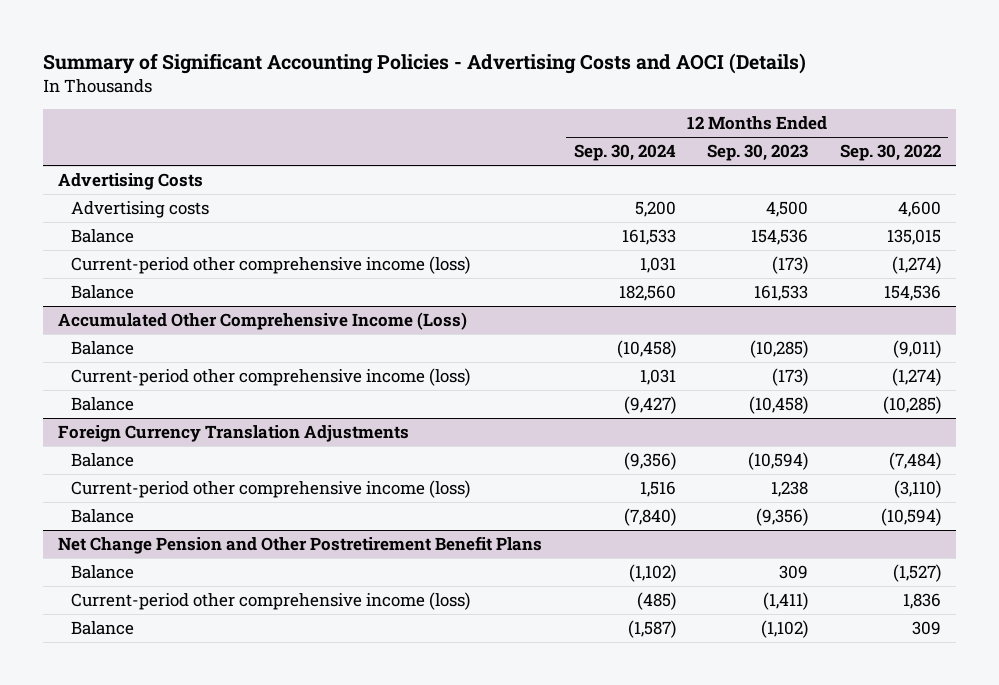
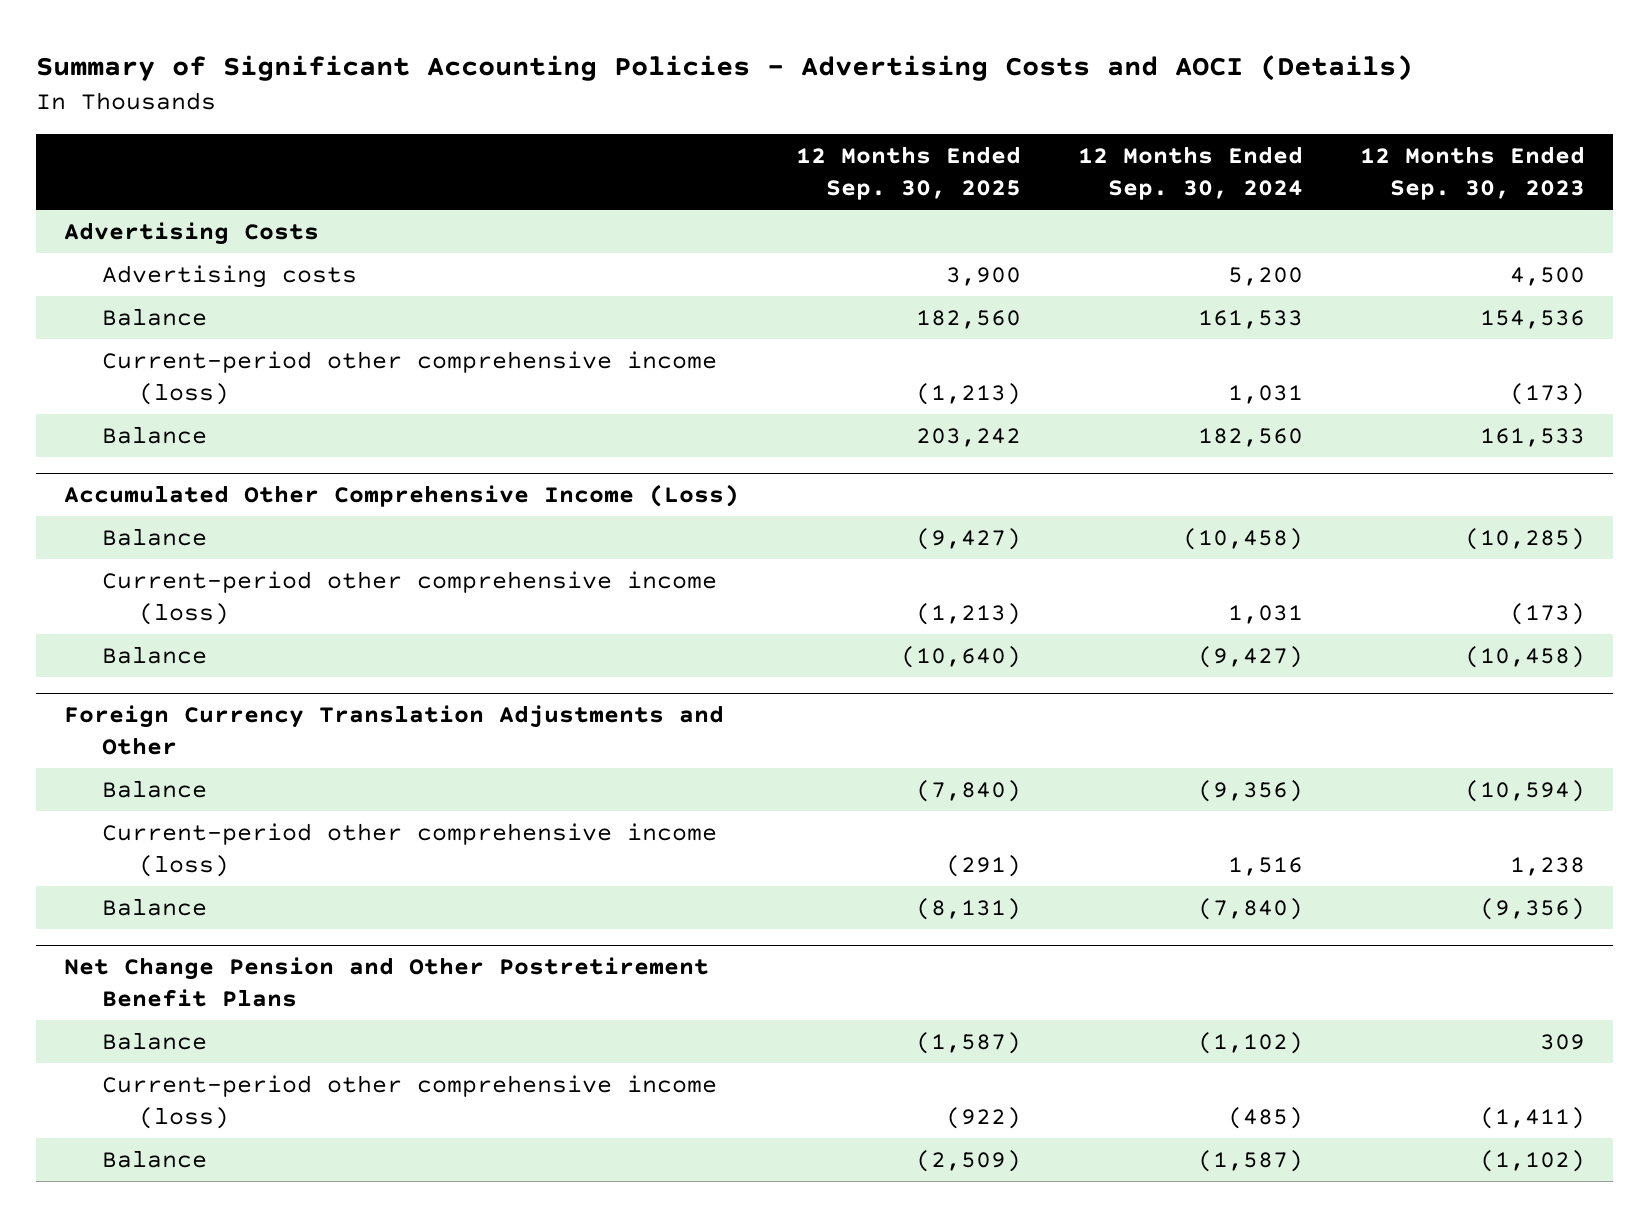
- | 12 Months Ended Sep. 30, 2024 | 12 Months Ended Sep. 30, 2023 | 12 Months Ended Sep. 30, 2022
+ | 12 Months Ended Sep. 30, 2025 | 12 Months Ended Sep. 30, 2024 | 12 Months Ended Sep. 30, 2023
- Foreign Currency Translation Adjustments
+ Foreign Currency Translation Adjustments and Other

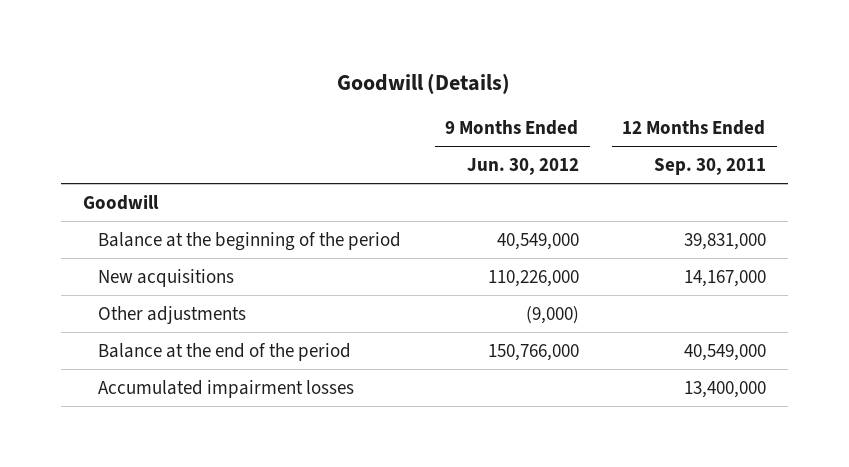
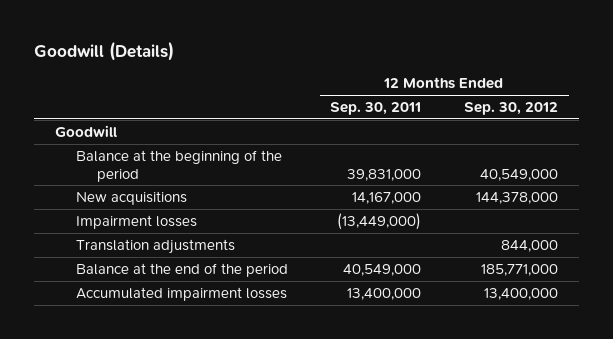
- | 9 Months Ended Jun. 30, 2012 | 12 Months Ended Sep. 30, 2011
+ | 12 Months Ended Sep. 30, 2011 | 12 Months Ended Sep. 30, 2012
- Other adjustments | (9,000) |
+ Impairment losses | (13,449,000) |
+ Translation adjustments | | 844,000

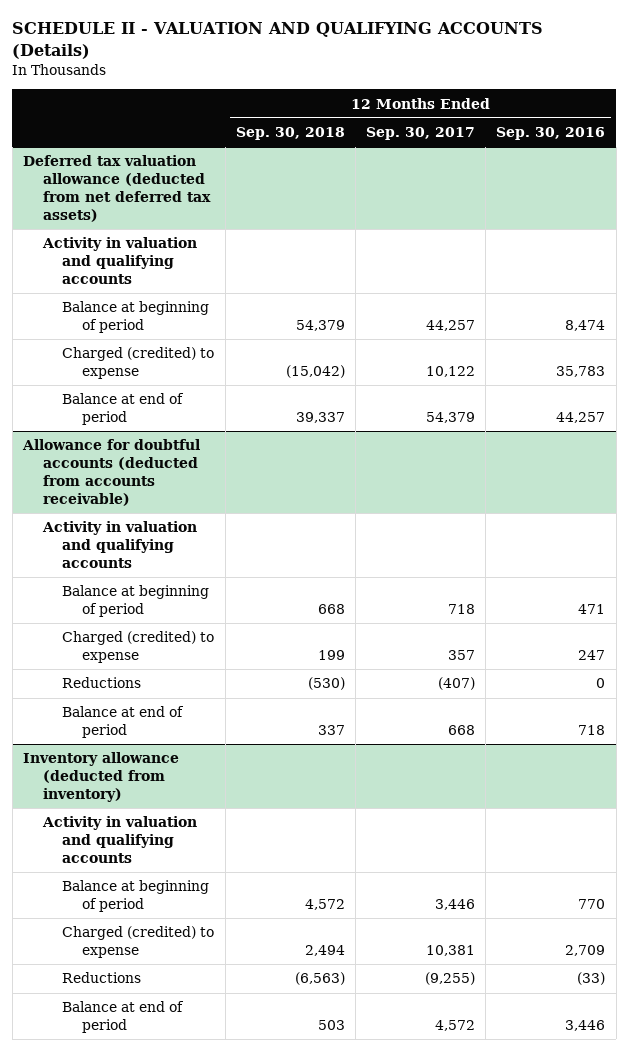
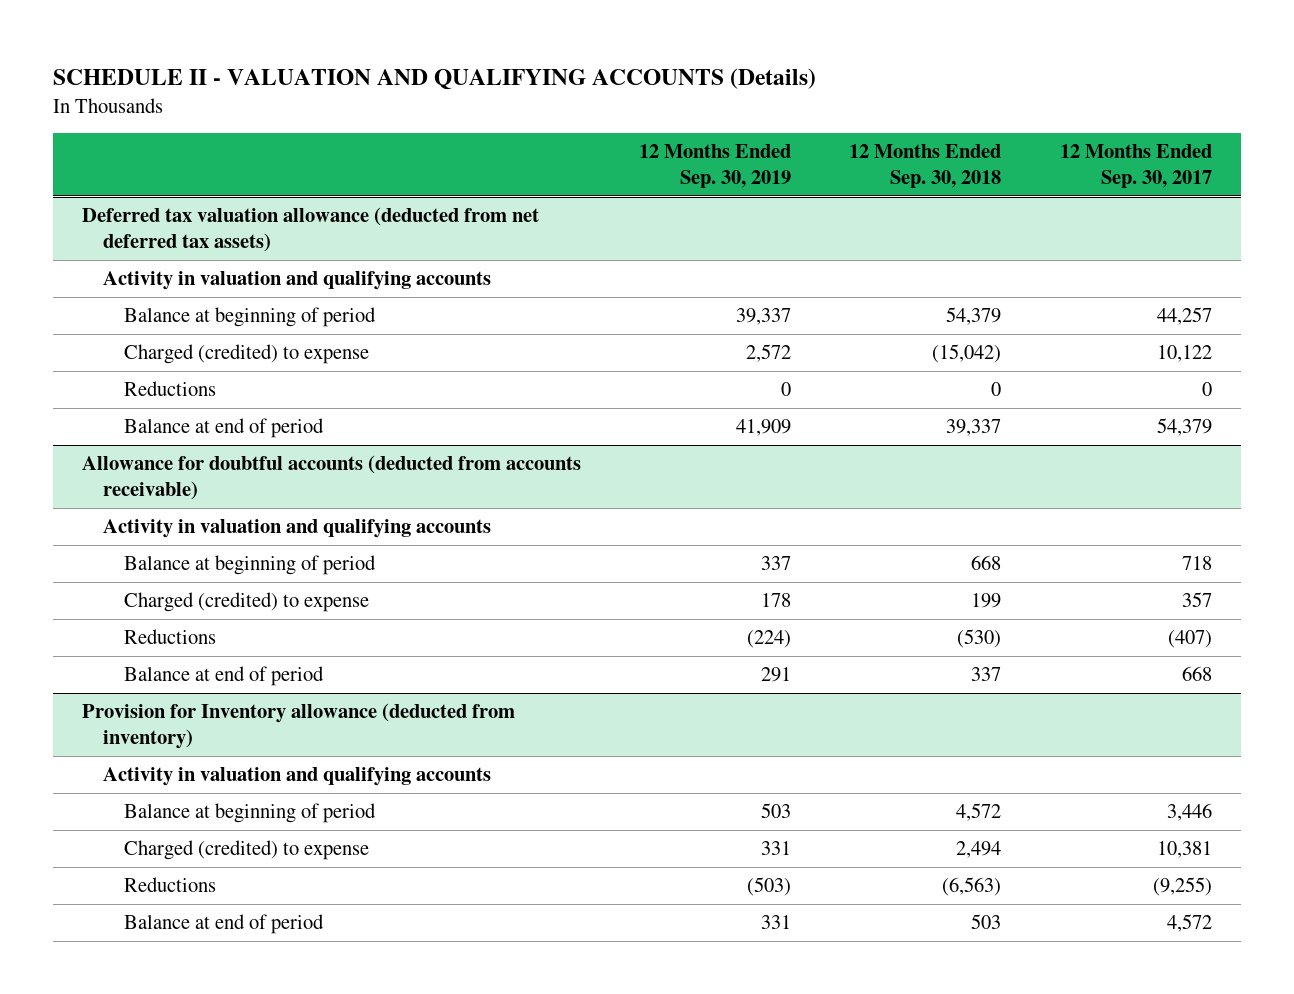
- | 12 Months Ended Sep. 30, 2018 | 12 Months Ended Sep. 30, 2017 | 12 Months Ended Sep. 30, 2016
+ | 12 Months Ended Sep. 30, 2019 | 12 Months Ended Sep. 30, 2018 | 12 Months Ended Sep. 30, 2017
@ Deferred tax valuation allowance (deducted from net deferred tax assets)
+ Reductions | 0 | 0 | 0
- Inventory allowance (deducted from inventory)
+ Provision for Inventory allowance (deducted from inventory)

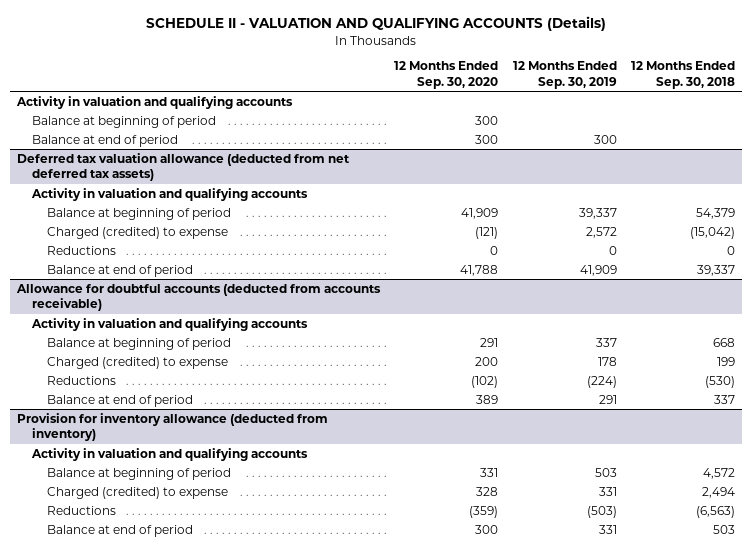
- | 12 Months Ended Sep. 30, 2019 | 12 Months Ended Sep. 30, 2018 | 12 Months Ended Sep. 30, 2017
+ | 12 Months Ended Sep. 30, 2020 | 12 Months Ended Sep. 30, 2019 | 12 Months Ended Sep. 30, 2018
+ Activity in valuation and qualifying accounts
+ Balance at beginning of period | 300 | |
+ Balance at end of period | 300 | 300 |
- Provision for Inventory allowance (deducted from inventory)
+ Provision for inventory allowance (deducted from inventory)

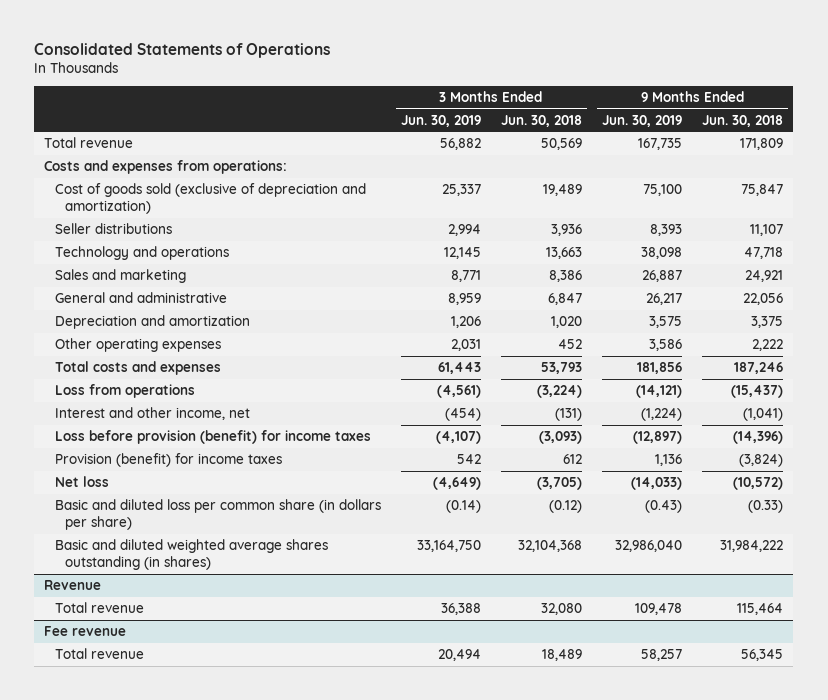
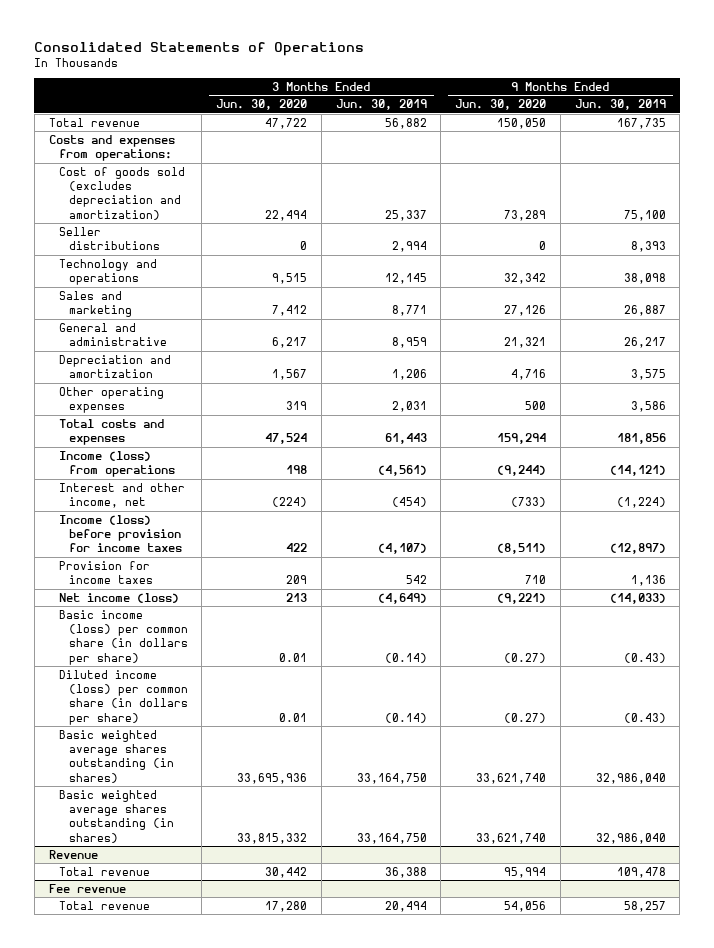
- | 3 Months Ended Jun. 30, 2019 | 3 Months Ended Jun. 30, 2018 | 9 Months Ended Jun. 30, 2019 | 9 Months Ended Jun. 30, 2018
+ | 3 Months Ended Jun. 30, 2020 | 3 Months Ended Jun. 30, 2019 | 9 Months Ended Jun. 30, 2020 | 9 Months Ended Jun. 30, 2019
- Cost of goods sold (exclusive of depreciation and amortization) | 25,337 | 19,489 | 75,100 | 75,847
+ Cost of goods sold (excludes depreciation and amortization) | 22,494 | 25,337 | 73,289 | 75,100
- Loss from operations | (4,561) | (3,224) | (14,121) | (15,437)
+ Income (loss) from operations | 198 | (4,561) | (9,244) | (14,121)
- Loss before provision (benefit) for income taxes | (4,107) | (3,093) | (12,897) | (14,396)
- Provision (benefit) for income taxes | 542 | 612 | 1,136 | (3,824)
- Net loss | (4,649) | (3,705) | (14,033) | (10,572)
- Basic and diluted loss per common share (in dollars per share) | (0.14) | (0.12) | (0.43) | (0.33)
- Basic and diluted weighted average shares outstanding (in shares) | 33,164,750 | 32,104,368 | 32,986,040 | 31,984,222
+ Income (loss) before provision for income taxes | 422 | (4,107) | (8,511) | (12,897)
+ Provision for income taxes | 209 | 542 | 710 | 1,136
+ Net income (loss) | 213 | (4,649) | (9,221) | (14,033)
+ Basic income (loss) per common share (in dollars per share) | 0.01 | (0.14) | (0.27) | (0.43)
+ Diluted income (loss) per common share (in dollars per share) | 0.01 | (0.14) | (0.27) | (0.43)
+ Basic weighted average shares outstanding (in shares) | 33,695,936 | 33,164,750 | 33,621,740 | 32,986,040
+ Basic weighted average shares outstanding (in shares) | 33,815,332 | 33,164,750 | 33,621,740 | 32,986,040

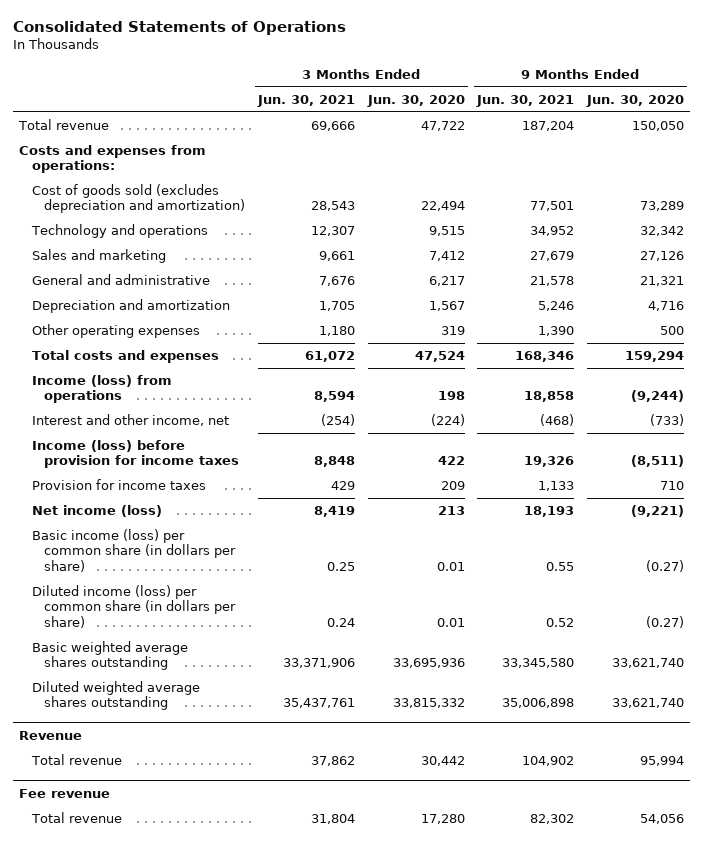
- | 3 Months Ended Jun. 30, 2020 | 3 Months Ended Jun. 30, 2019 | 9 Months Ended Jun. 30, 2020 | 9 Months Ended Jun. 30, 2019
+ | 3 Months Ended Jun. 30, 2021 | 3 Months Ended Jun. 30, 2020 | 9 Months Ended Jun. 30, 2021 | 9 Months Ended Jun. 30, 2020
- Seller distributions | 0 | 2,994 | 0 | 8,393
- Basic weighted average shares outstanding (in shares) | 33,695,936 | 33,164,750 | 33,621,740 | 32,986,040
- Basic weighted average shares outstanding (in shares) | 33,815,332 | 33,164,750 | 33,621,740 | 32,986,040
+ Basic weighted average shares outstanding | 33,371,906 | 33,695,936 | 33,345,580 | 33,621,740
+ Diluted weighted average shares outstanding | 35,437,761 | 33,815,332 | 35,006,898 | 33,621,740

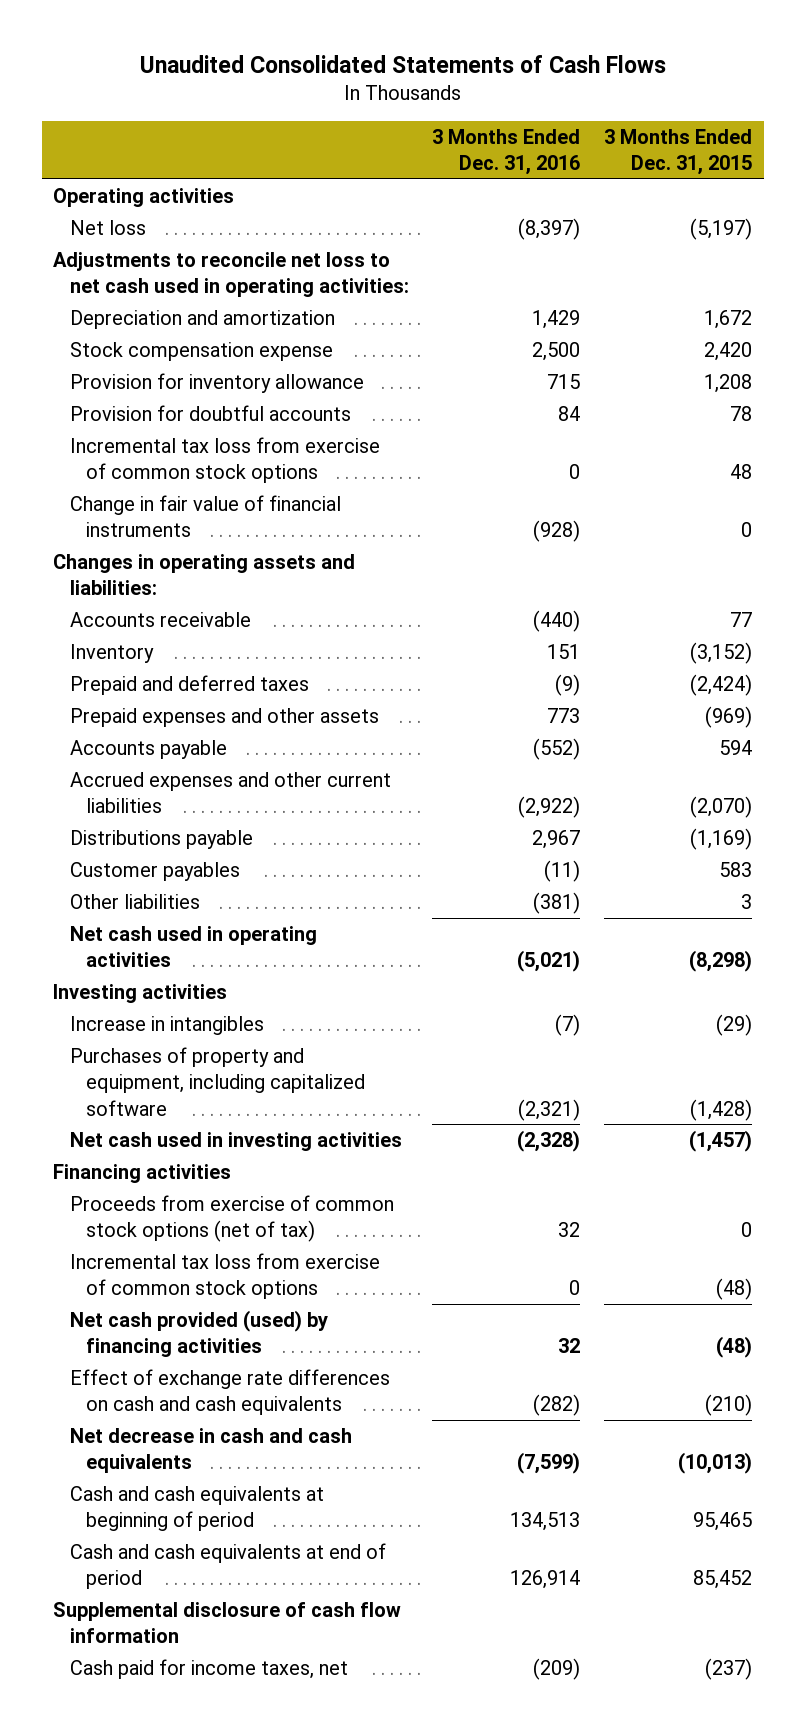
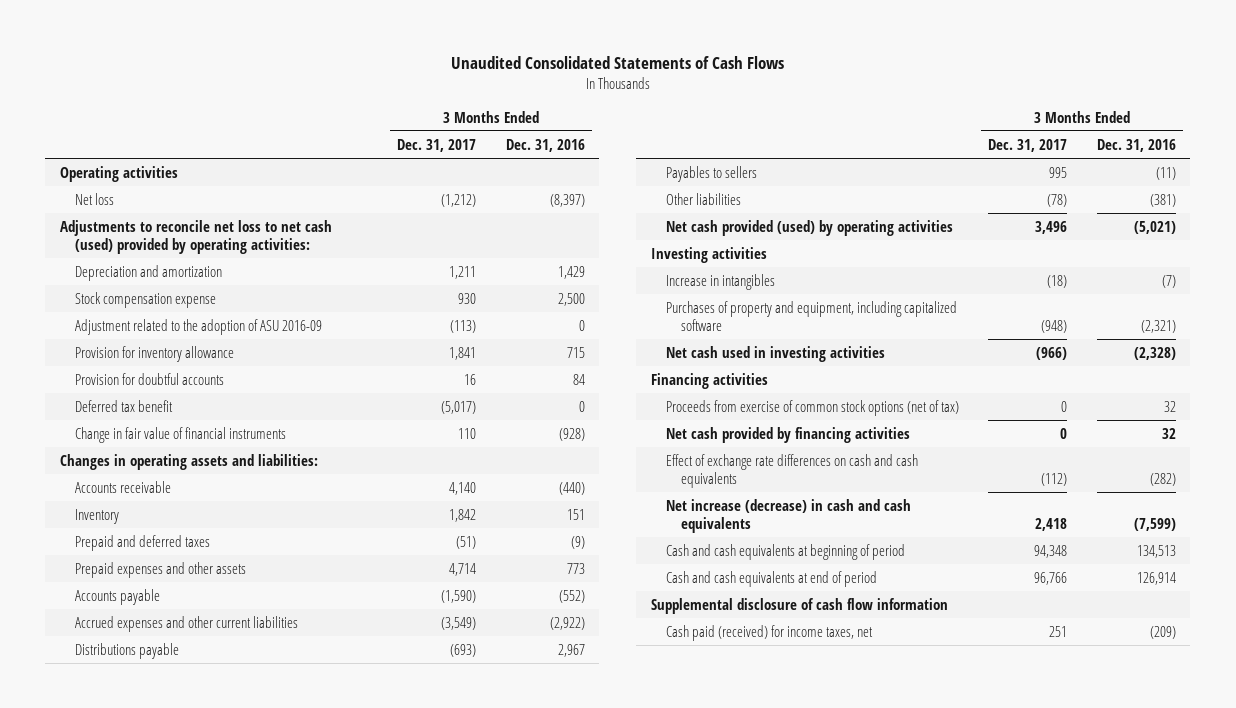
- | 3 Months Ended Dec. 31, 2016 | 3 Months Ended Dec. 31, 2015
+ | 3 Months Ended Dec. 31, 2017 | 3 Months Ended Dec. 31, 2016
- Adjustments to reconcile net loss to net cash used in operating activities:
+ Adjustments to reconcile net loss to net cash (used) provided by operating activities:
+ Adjustment related to the adoption of ASU 2016-09 | (113) | 0
- Incremental tax loss from exercise of common stock options | 0 | 48
+ Deferred tax benefit | (5,017) | 0
- Customer payables | (11) | 583
+ Payables to sellers | 995 | (11)
- Net cash used in operating activities | (5,021) | (8,298)
+ Net cash provided (used) by operating activities | 3,496 | (5,021)
- Incremental tax loss from exercise of common stock options | 0 | (48)
- Net cash provided (used) by financing activities | 32 | (48)
+ Net cash provided by financing activities | 0 | 32
- Net decrease in cash and cash equivalents | (7,599) | (10,013)
+ Net increase (decrease) in cash and cash equivalents | 2,418 | (7,599)
- Cash paid for income taxes, net | (209) | (237)
+ Cash paid (received) for income taxes, net | 251 | (209)

